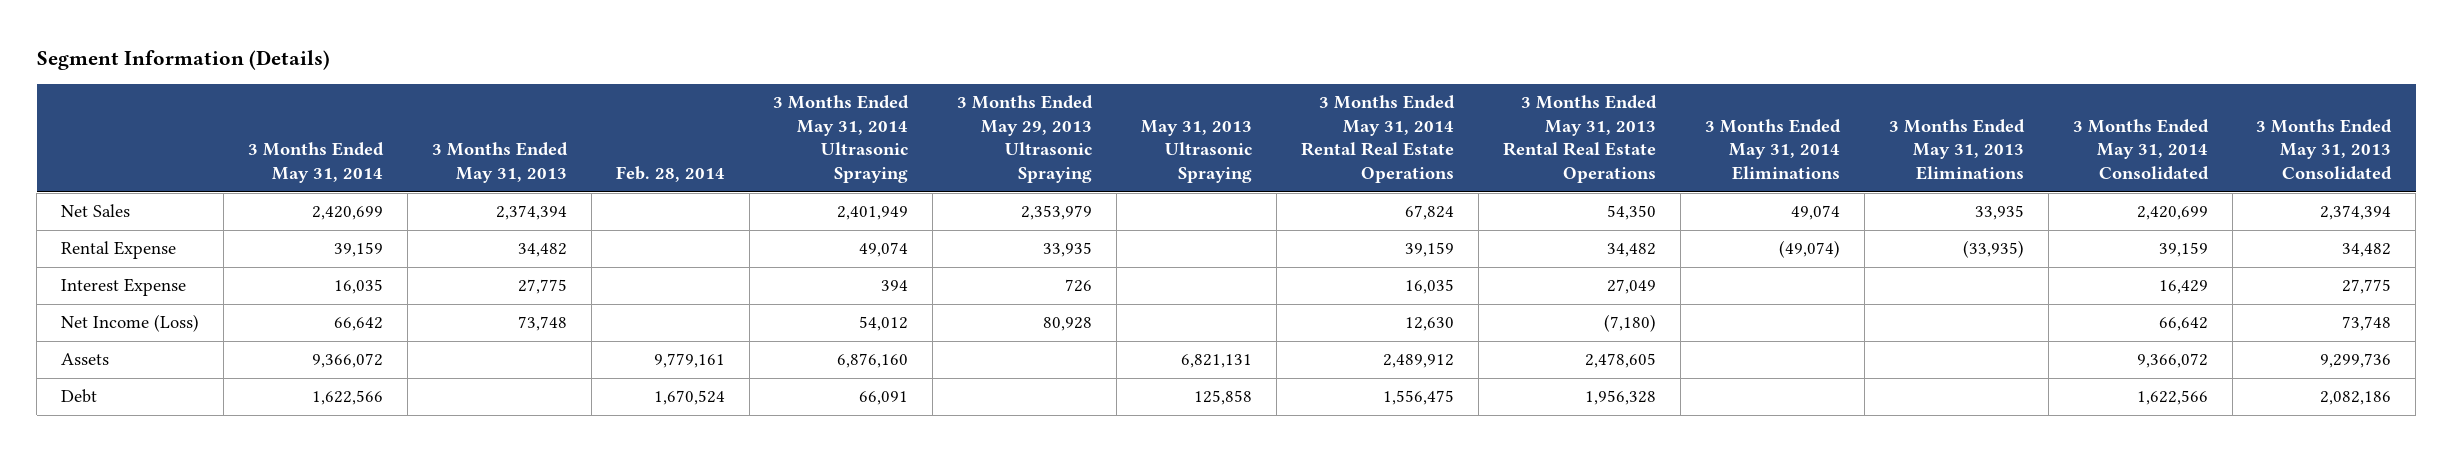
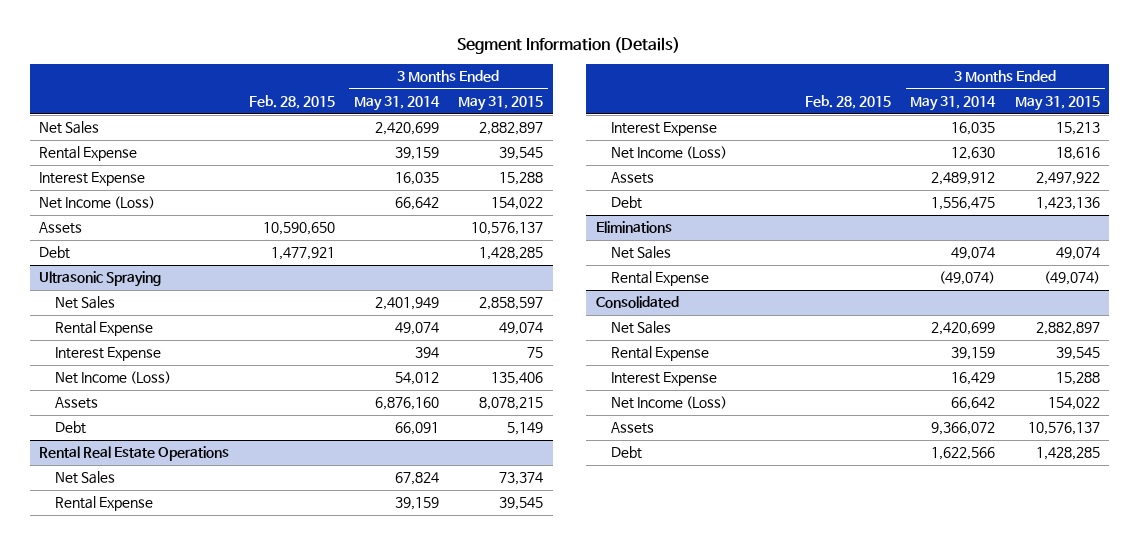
- | 3 Months Ended May 31, 2014 | 3 Months Ended May 31, 2013 | Feb. 28, 2014 | 3 Months Ended May 31, 2014 Ultrasonic Spraying | 3 Months Ended May 29, 2013 Ultrasonic Spraying | May 31, 2013 Ultrasonic Spraying | 3 Months Ended May 31, 2014 Rental Real Estate Operations | 3 Months Ended May 31, 2013 Rental Real Estate Operations | 3 Months Ended May 31, 2014 Eliminations | 3 Months Ended May 31, 2013 Eliminations | 3 Months Ended May 31, 2014 Consolidated | 3 Months Ended May 31, 2013 Consolidated
+ | Feb. 28, 2015 | 3 Months Ended May 31, 2014 | 3 Months Ended May 31, 2015
+ Assets | 10,590,650 | | 10,576,137
+ Debt | 1,477,921 | | 1,428,285
+ Ultrasonic Spraying
+ Net Sales | | 2,401,949 | 2,858,597
+ Rental Expense | | 49,074 | 49,074
+ Interest Expense | | 394 | 75
+ Net Income (Loss) | | 54,012 | 135,406
+ Assets | | 6,876,160 | 8,078,215
+ Debt | | 66,091 | 5,149
+ Rental Real Estate Operations
+ Net Sales | | 67,824 | 73,374
+ Rental Expense | | 39,159 | 39,545
+ Interest Expense | | 16,035 | 15,213
+ Net Income (Loss) | | 12,630 | 18,616
+ Assets | | 2,489,912 | 2,497,922
+ Debt | | 1,556,475 | 1,423,136
+ Eliminations
+ Net Sales | | 49,074 | 49,074
+ Rental Expense | | (49,074) | (49,074)
+ Consolidated
+ Net Sales | | 2,420,699 | 2,882,897
+ Rental Expense | | 39,159 | 39,545
+ Interest Expense | | 16,429 | 15,288
+ Net Income (Loss) | | 66,642 | 154,022

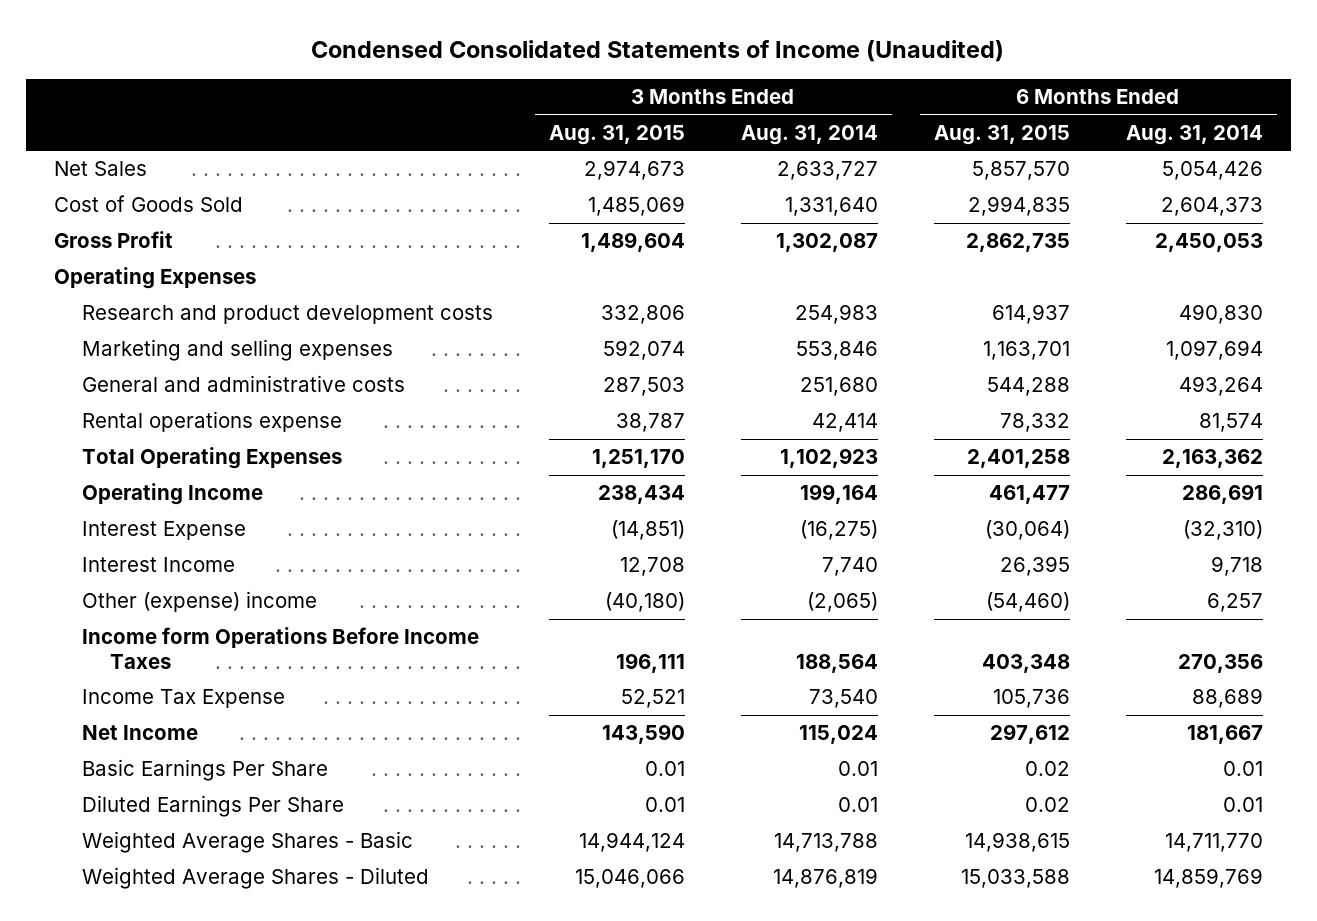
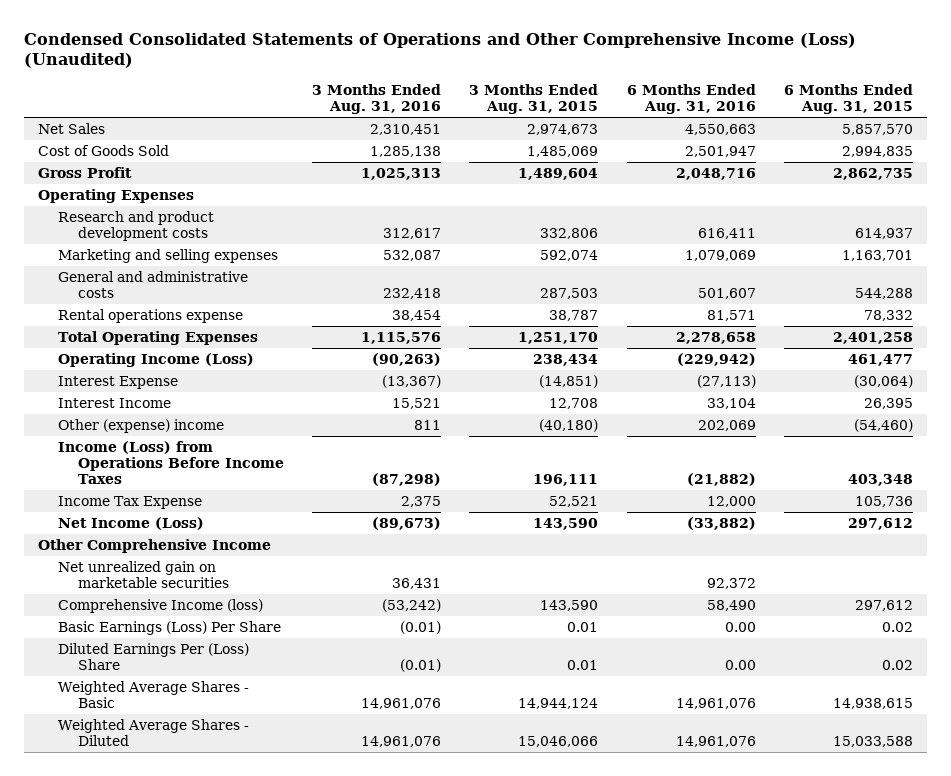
- Condensed Consolidated Statements of Income (Unaudited)
+ Condensed Consolidated Statements of Operations and Other Comprehensive Income (Loss) (Unaudited)
- | 3 Months Ended Aug. 31, 2015 | 3 Months Ended Aug. 31, 2014 | 6 Months Ended Aug. 31, 2015 | 6 Months Ended Aug. 31, 2014
+ | 3 Months Ended Aug. 31, 2016 | 3 Months Ended Aug. 31, 2015 | 6 Months Ended Aug. 31, 2016 | 6 Months Ended Aug. 31, 2015
- Operating Income | 238,434 | 199,164 | 461,477 | 286,691
+ Operating Income (Loss) | (90,263) | 238,434 | (229,942) | 461,477
- Income form Operations Before Income Taxes | 196,111 | 188,564 | 403,348 | 270,356
+ Income (Loss) from Operations Before Income Taxes | (87,298) | 196,111 | (21,882) | 403,348
- Net Income | 143,590 | 115,024 | 297,612 | 181,667
- Basic Earnings Per Share | 0.01 | 0.01 | 0.02 | 0.01
- Diluted Earnings Per Share | 0.01 | 0.01 | 0.02 | 0.01
+ Net Income (Loss) | (89,673) | 143,590 | (33,882) | 297,612
+ Other Comprehensive Income
+ Net unrealized gain on marketable securities | 36,431 | | 92,372 |
+ Comprehensive Income (loss) | (53,242) | 143,590 | 58,490 | 297,612
+ Basic Earnings (Loss) Per Share | (0.01) | 0.01 | 0.00 | 0.02
+ Diluted Earnings Per (Loss) Share | (0.01) | 0.01 | 0.00 | 0.02

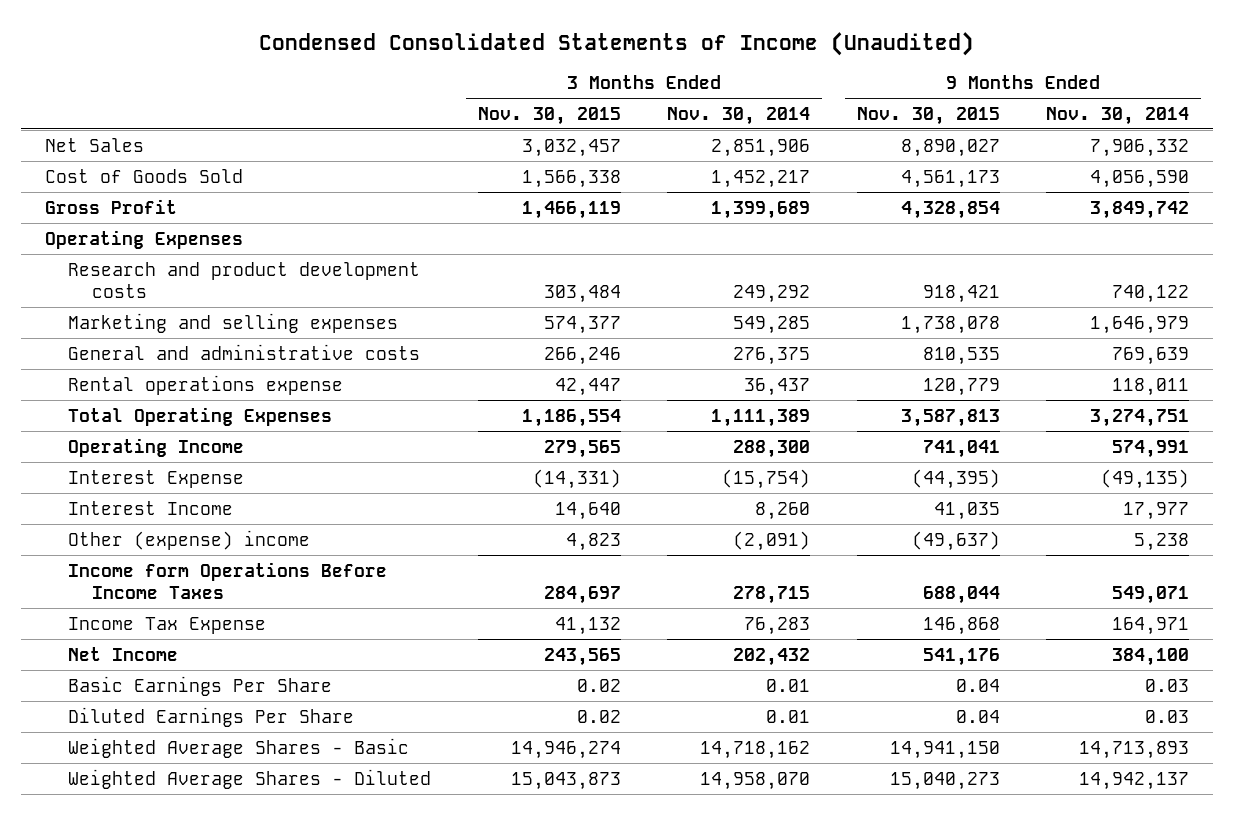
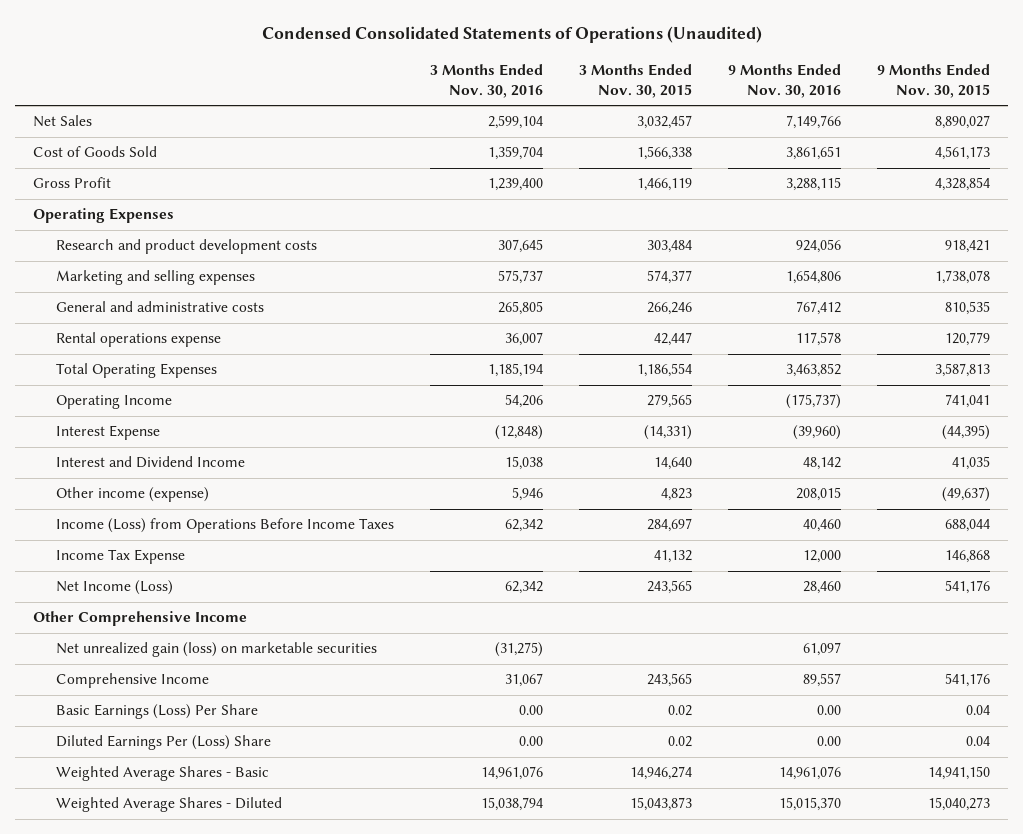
- Condensed Consolidated Statements of Income (Unaudited)
+ Condensed Consolidated Statements of Operations (Unaudited)
- | 3 Months Ended Nov. 30, 2015 | 3 Months Ended Nov. 30, 2014 | 9 Months Ended Nov. 30, 2015 | 9 Months Ended Nov. 30, 2014
+ | 3 Months Ended Nov. 30, 2016 | 3 Months Ended Nov. 30, 2015 | 9 Months Ended Nov. 30, 2016 | 9 Months Ended Nov. 30, 2015
- Interest Income | 14,640 | 8,260 | 41,035 | 17,977
- Other (expense) income | 4,823 | (2,091) | (49,637) | 5,238
- Income form Operations Before Income Taxes | 284,697 | 278,715 | 688,044 | 549,071
+ Interest and Dividend Income | 15,038 | 14,640 | 48,142 | 41,035
+ Other income (expense) | 5,946 | 4,823 | 208,015 | (49,637)
+ Income (Loss) from Operations Before Income Taxes | 62,342 | 284,697 | 40,460 | 688,044
- Net Income | 243,565 | 202,432 | 541,176 | 384,100
- Basic Earnings Per Share | 0.02 | 0.01 | 0.04 | 0.03
- Diluted Earnings Per Share | 0.02 | 0.01 | 0.04 | 0.03
+ Net Income (Loss) | 62,342 | 243,565 | 28,460 | 541,176
+ Other Comprehensive Income
+ Net unrealized gain (loss) on marketable securities | (31,275) | | 61,097 |
+ Comprehensive Income | 31,067 | 243,565 | 89,557 | 541,176
+ Basic Earnings (Loss) Per Share | 0.00 | 0.02 | 0.00 | 0.04
+ Diluted Earnings Per (Loss) Share | 0.00 | 0.02 | 0.00 | 0.04

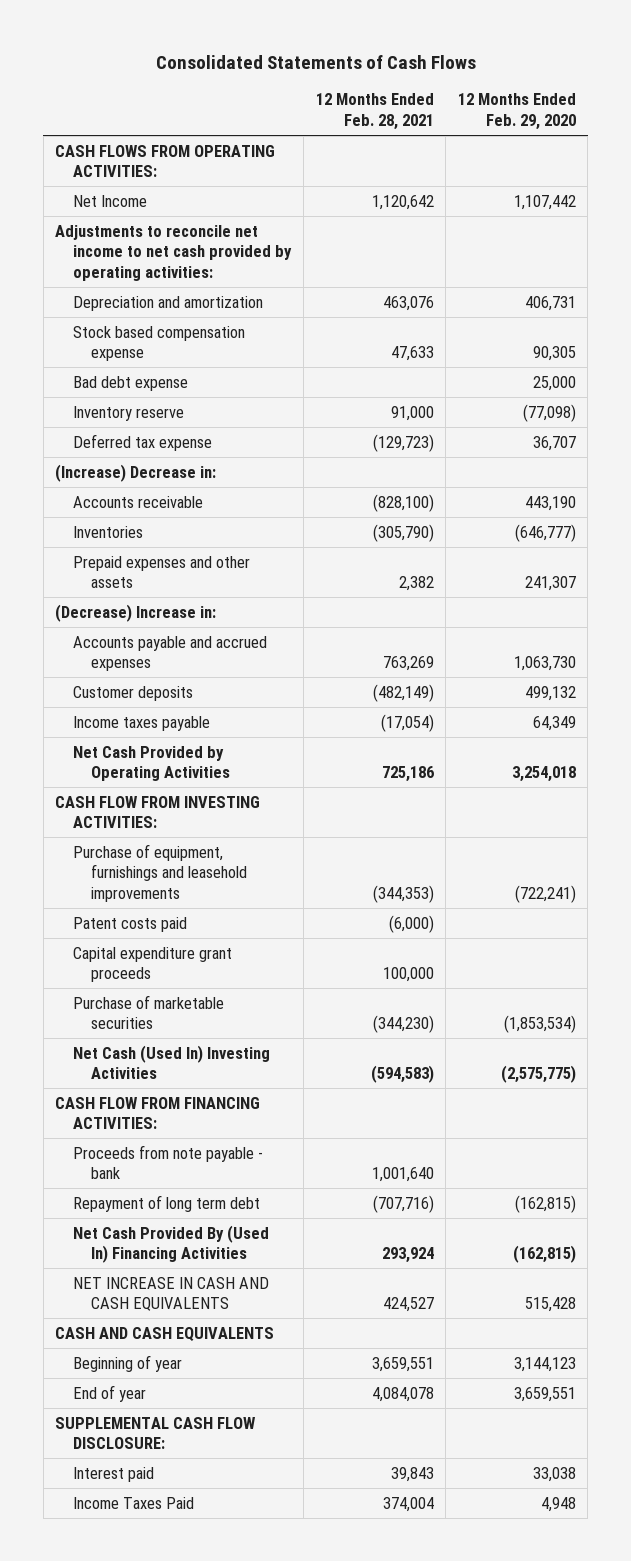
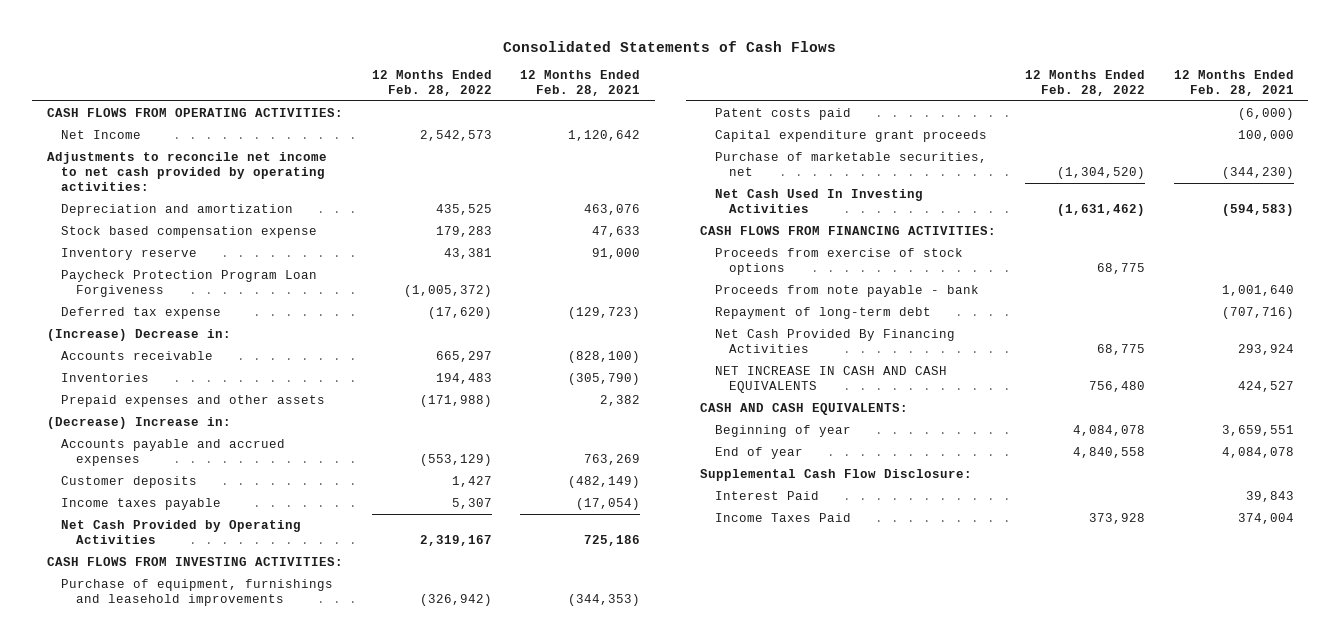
- | 12 Months Ended Feb. 28, 2021 | 12 Months Ended Feb. 29, 2020
+ | 12 Months Ended Feb. 28, 2022 | 12 Months Ended Feb. 28, 2021
- Bad debt expense | | 25,000
+ Paycheck Protection Program Loan Forgiveness | (1,005,372) |
- CASH FLOW FROM INVESTING ACTIVITIES:
+ CASH FLOWS FROM INVESTING ACTIVITIES:
- Purchase of marketable securities | (344,230) | (1,853,534)
- Net Cash (Used In) Investing Activities | (594,583) | (2,575,775)
- CASH FLOW FROM FINANCING ACTIVITIES:
+ Purchase of marketable securities, net | (1,304,520) | (344,230)
+ Net Cash Used In Investing Activities | (1,631,462) | (594,583)
+ CASH FLOWS FROM FINANCING ACTIVITIES:
+ Proceeds from exercise of stock options | 68,775 |
- Repayment of long term debt | (707,716) | (162,815)
- Net Cash Provided By (Used In) Financing Activities | 293,924 | (162,815)
+ Repayment of long-term debt | | (707,716)
+ Net Cash Provided By Financing Activities | 68,775 | 293,924
- CASH AND CASH EQUIVALENTS
+ CASH AND CASH EQUIVALENTS:
- SUPPLEMENTAL CASH FLOW DISCLOSURE:
- Interest paid | 39,843 | 33,038
+ Supplemental Cash Flow Disclosure:
+ Interest Paid | | 39,843

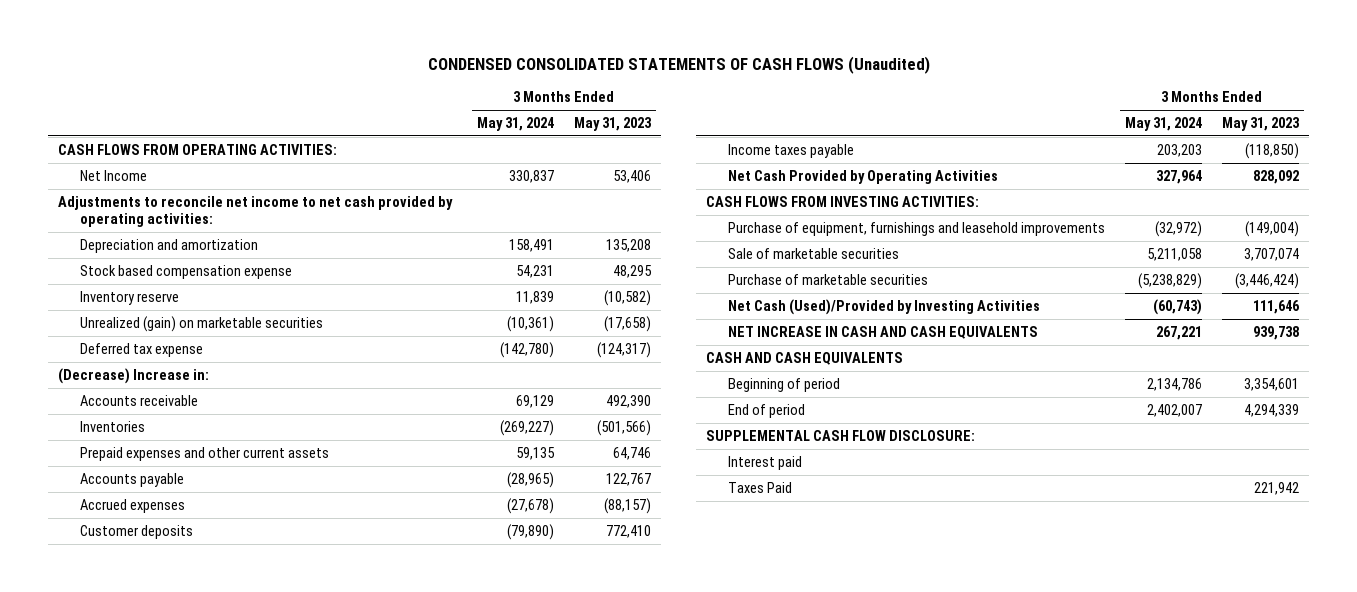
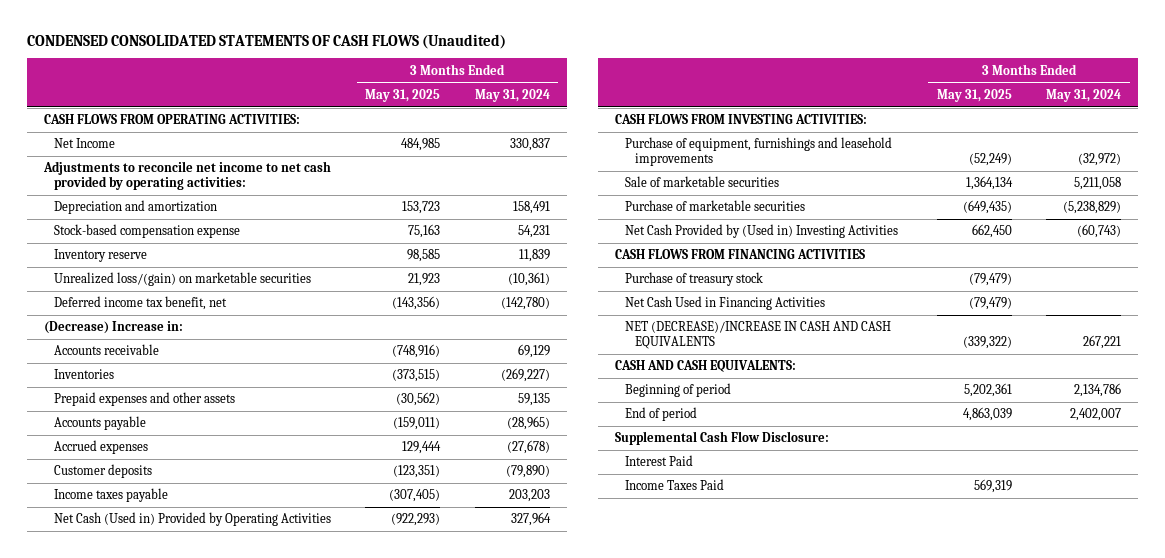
- | 3 Months Ended May 31, 2024 | 3 Months Ended May 31, 2023
+ | 3 Months Ended May 31, 2025 | 3 Months Ended May 31, 2024
- Stock based compensation expense | 54,231 | 48,295
+ Stock-based compensation expense | 75,163 | 54,231
- Unrealized (gain) on marketable securities | (10,361) | (17,658)
- Deferred tax expense | (142,780) | (124,317)
+ Unrealized loss/(gain) on marketable securities | 21,923 | (10,361)
+ Deferred income tax benefit, net | (143,356) | (142,780)
- Prepaid expenses and other current assets | 59,135 | 64,746
+ Prepaid expenses and other assets | (30,562) | 59,135
- Net Cash Provided by Operating Activities | 327,964 | 828,092
+ Net Cash (Used in) Provided by Operating Activities | (922,293) | 327,964
- Net Cash (Used)/Provided by Investing Activities | (60,743) | 111,646
- NET INCREASE IN CASH AND CASH EQUIVALENTS | 267,221 | 939,738
- CASH AND CASH EQUIVALENTS
+ Net Cash Provided by (Used in) Investing Activities | 662,450 | (60,743)
+ CASH FLOWS FROM FINANCING ACTIVITIES
+ Purchase of treasury stock | (79,479) |
+ Net Cash Used in Financing Activities | (79,479) |
+ NET (DECREASE)/INCREASE IN CASH AND CASH EQUIVALENTS | (339,322) | 267,221
+ CASH AND CASH EQUIVALENTS:
- SUPPLEMENTAL CASH FLOW DISCLOSURE:
- Interest paid
- Taxes Paid | | 221,942
+ Supplemental Cash Flow Disclosure:
+ Interest Paid
+ Income Taxes Paid | 569,319 |

